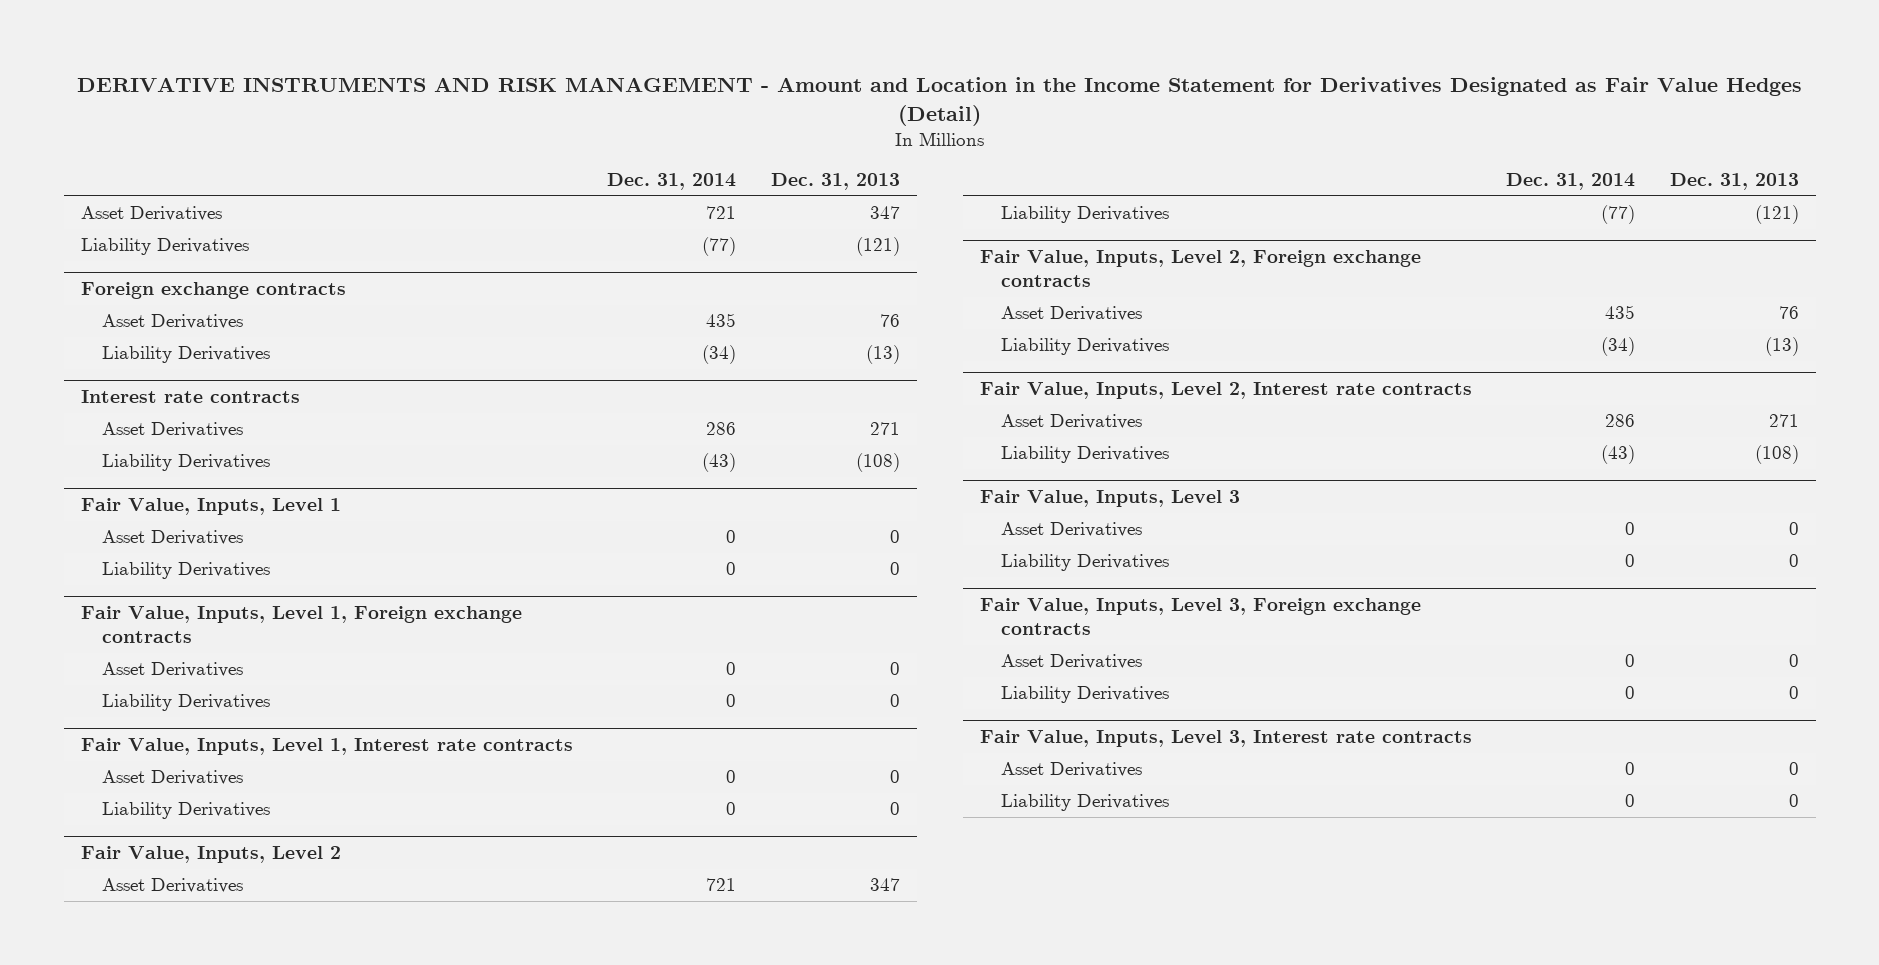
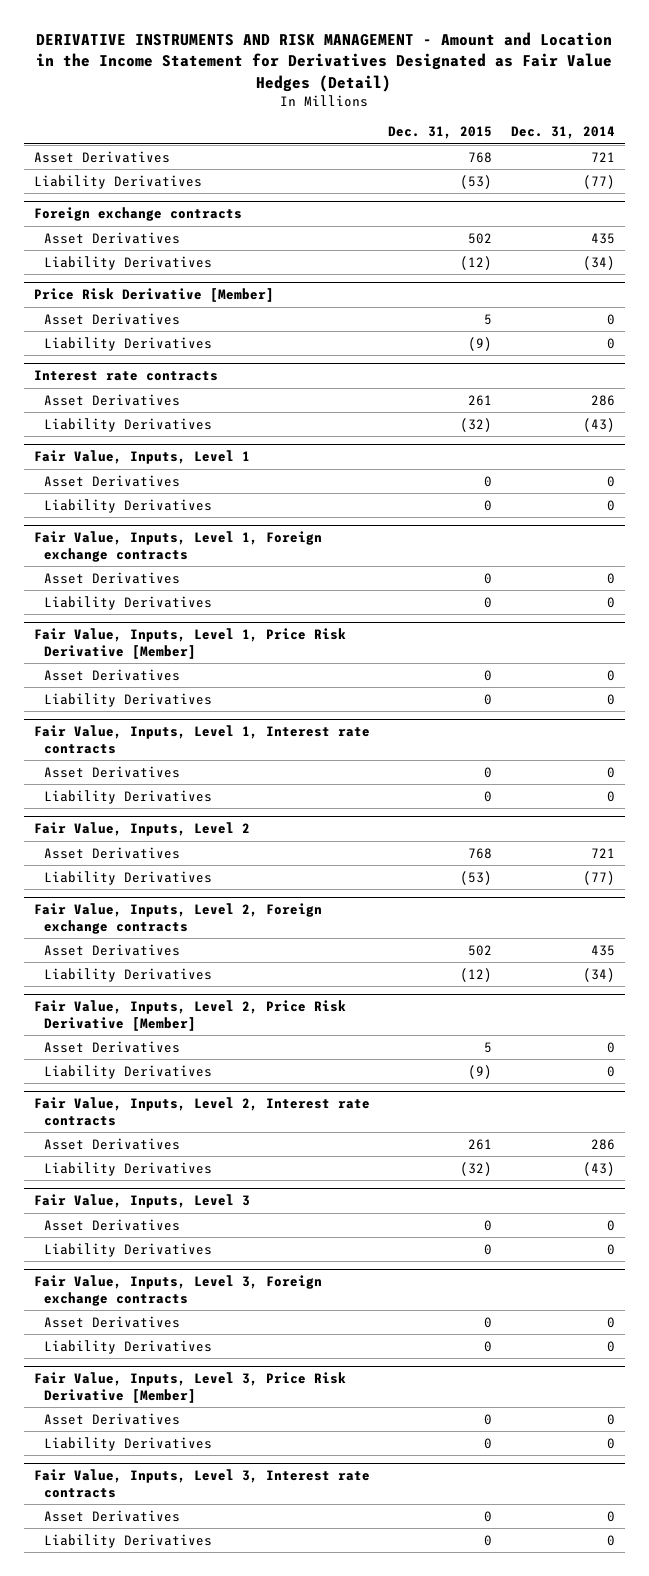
- | Dec. 31, 2014 | Dec. 31, 2013
+ | Dec. 31, 2015 | Dec. 31, 2014
+ Price Risk Derivative [Member]
+ Asset Derivatives | 5 | 0
+ Liability Derivatives | (9) | 0
+ Fair Value, Inputs, Level 1, Price Risk Derivative [Member]
+ Asset Derivatives | 0 | 0
+ Liability Derivatives | 0 | 0
+ Fair Value, Inputs, Level 2, Price Risk Derivative [Member]
+ Asset Derivatives | 5 | 0
+ Liability Derivatives | (9) | 0
+ Fair Value, Inputs, Level 3, Price Risk Derivative [Member]
+ Asset Derivatives | 0 | 0
+ Liability Derivatives | 0 | 0

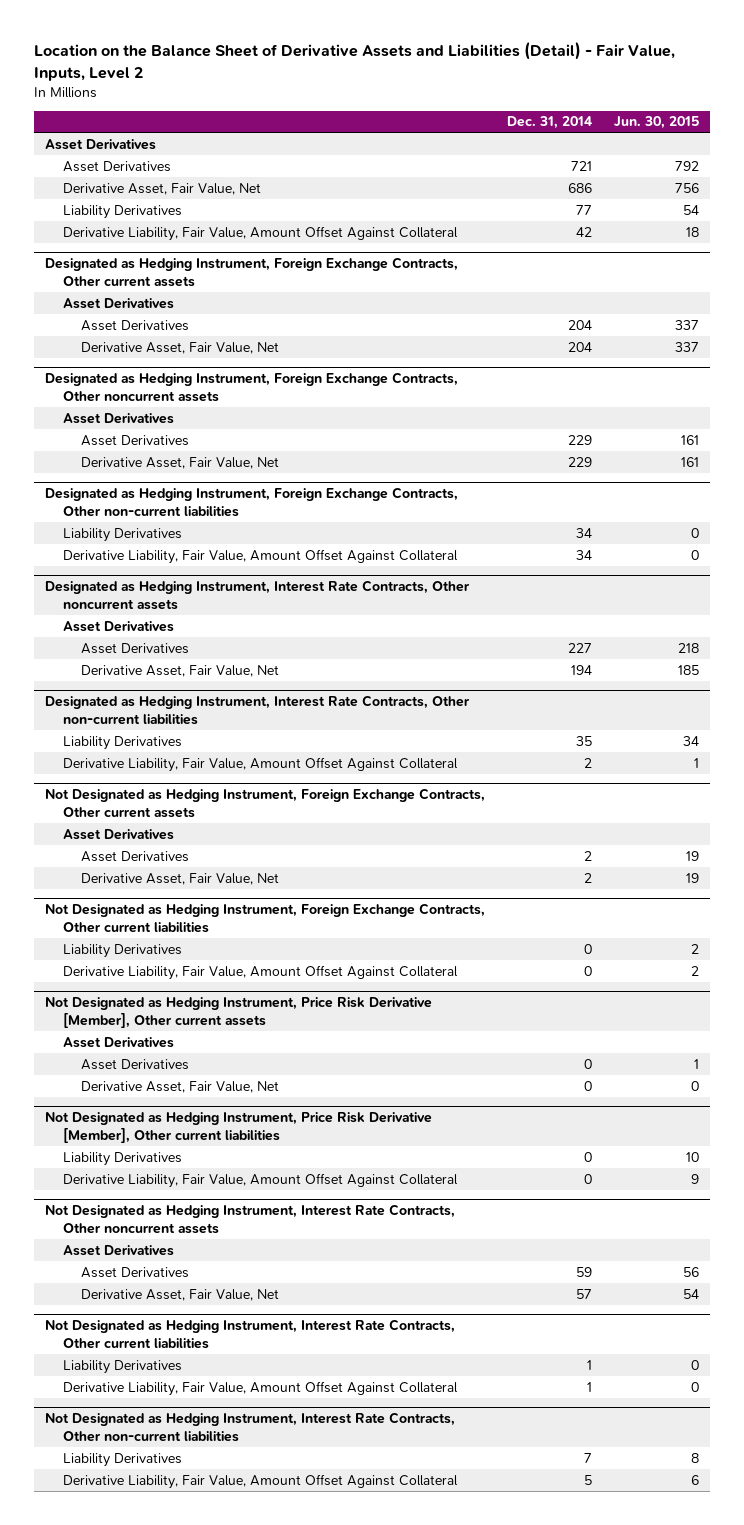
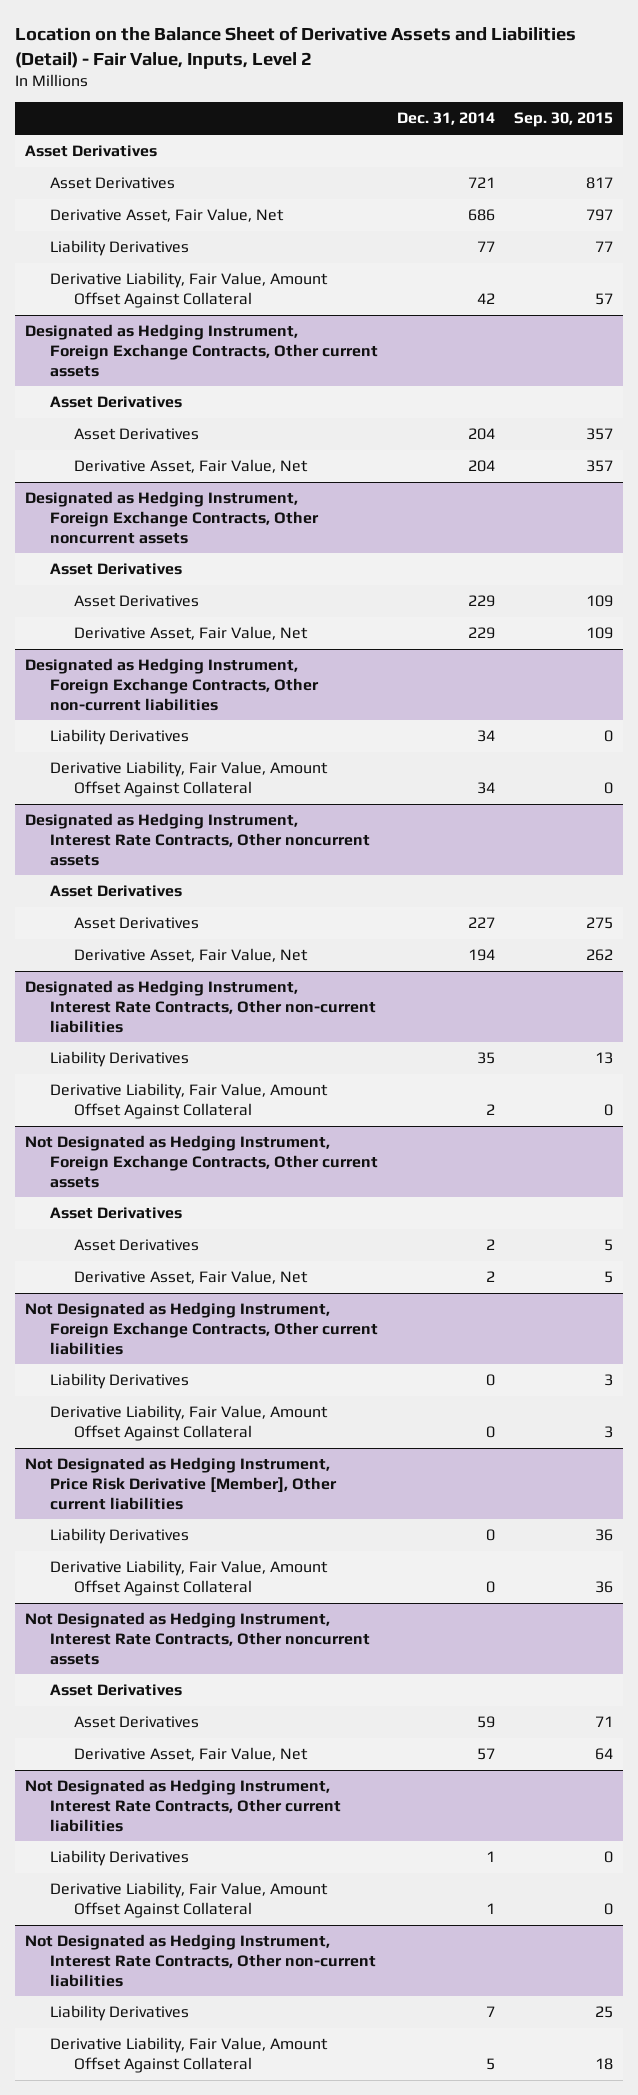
- | Dec. 31, 2014 | Jun. 30, 2015
+ | Dec. 31, 2014 | Sep. 30, 2015
- Not Designated as Hedging Instrument, Price Risk Derivative [Member], Other current assets
- Asset Derivatives
- Asset Derivatives | 0 | 1
- Derivative Asset, Fair Value, Net | 0 | 0

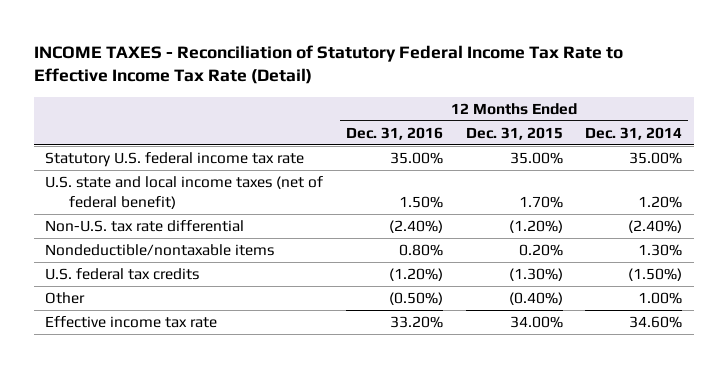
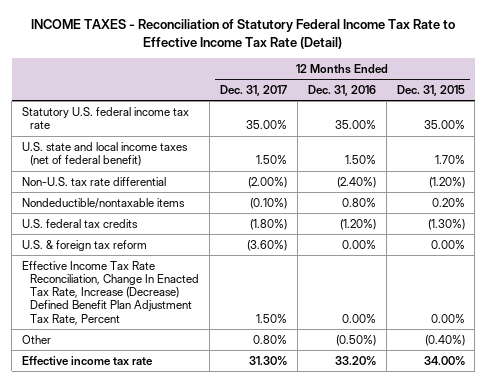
- | 12 Months Ended Dec. 31, 2016 | 12 Months Ended Dec. 31, 2015 | 12 Months Ended Dec. 31, 2014
+ | 12 Months Ended Dec. 31, 2017 | 12 Months Ended Dec. 31, 2016 | 12 Months Ended Dec. 31, 2015
+ U.S. & foreign tax reform | (3.60%) | 0.00% | 0.00%
+ Effective Income Tax Rate Reconciliation, Change In Enacted Tax Rate, Increase (Decrease) Defined Benefit Plan Adjustment Tax Rate, Percent | 1.50% | 0.00% | 0.00%

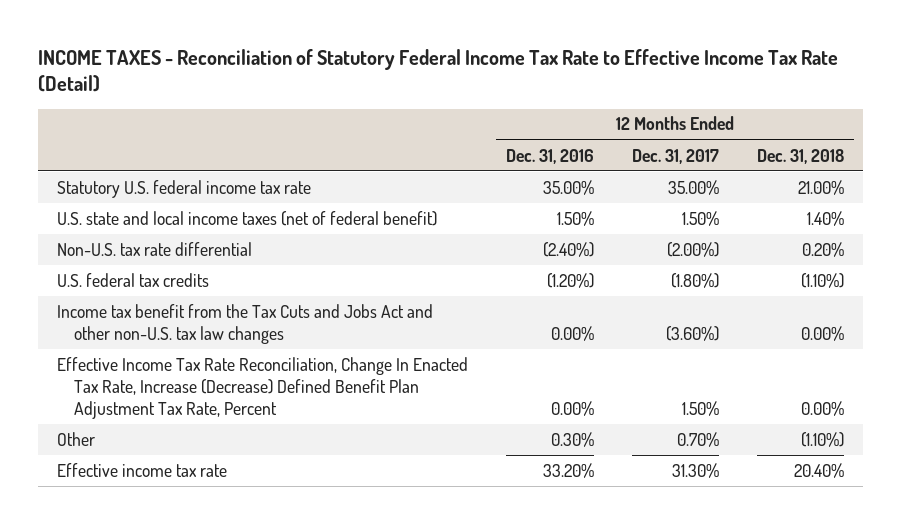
- | 12 Months Ended Dec. 31, 2017 | 12 Months Ended Dec. 31, 2016 | 12 Months Ended Dec. 31, 2015
+ | 12 Months Ended Dec. 31, 2016 | 12 Months Ended Dec. 31, 2017 | 12 Months Ended Dec. 31, 2018
- Nondeductible/nontaxable items | (0.10%) | 0.80% | 0.20%
- U.S. & foreign tax reform | (3.60%) | 0.00% | 0.00%
+ Income tax benefit from the Tax Cuts and Jobs Act and other non-U.S. tax law changes | 0.00% | (3.60%) | 0.00%
- Other | 0.80% | (0.50%) | (0.40%)
+ Other | 0.30% | 0.70% | (1.10%)

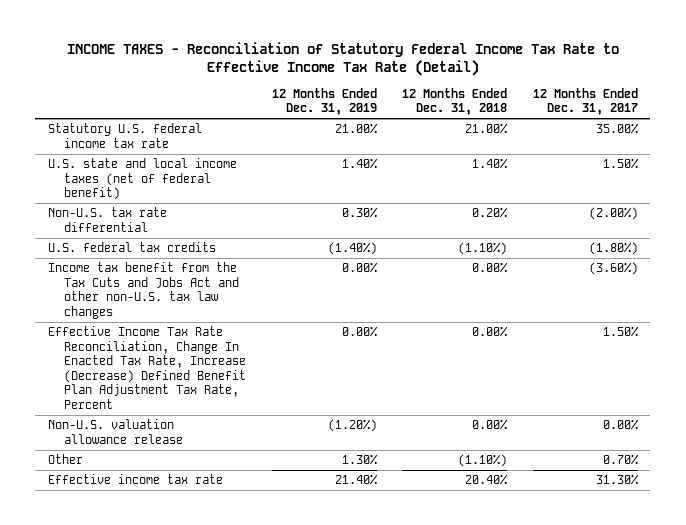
- | 12 Months Ended Dec. 31, 2016 | 12 Months Ended Dec. 31, 2017 | 12 Months Ended Dec. 31, 2018
+ | 12 Months Ended Dec. 31, 2019 | 12 Months Ended Dec. 31, 2018 | 12 Months Ended Dec. 31, 2017
+ Non-U.S. valuation allowance release | (1.20%) | 0.00% | 0.00%

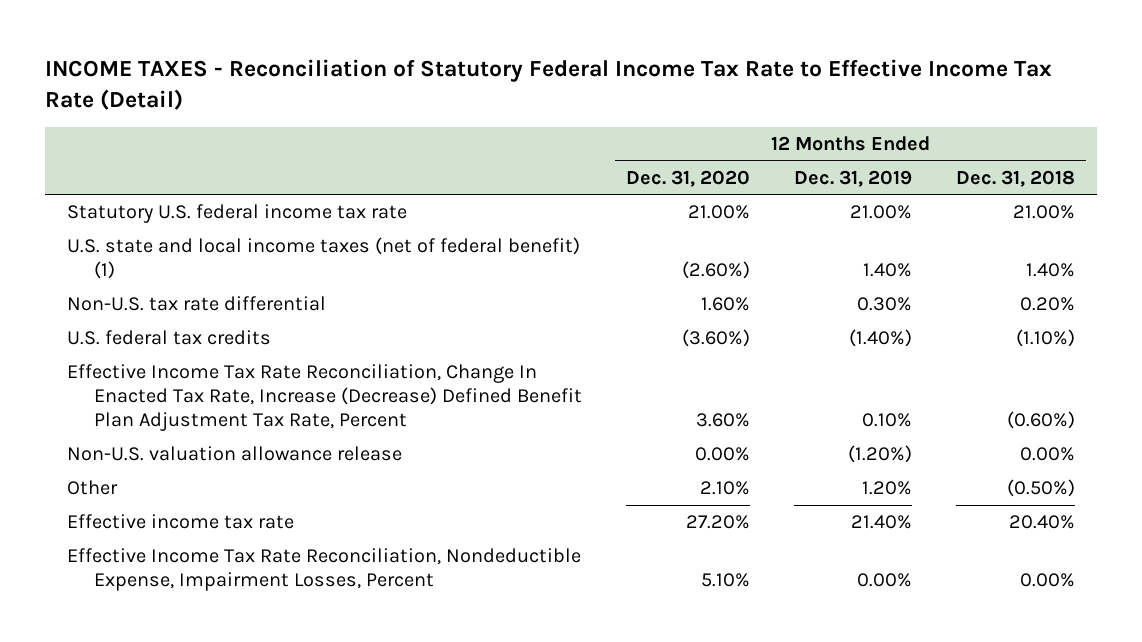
- | 12 Months Ended Dec. 31, 2019 | 12 Months Ended Dec. 31, 2018 | 12 Months Ended Dec. 31, 2017
+ | 12 Months Ended Dec. 31, 2020 | 12 Months Ended Dec. 31, 2019 | 12 Months Ended Dec. 31, 2018
- U.S. state and local income taxes (net of federal benefit) | 1.40% | 1.40% | 1.50%
+ U.S. state and local income taxes (net of federal benefit) (1) | (2.60%) | 1.40% | 1.40%
- Income tax benefit from the Tax Cuts and Jobs Act and other non-U.S. tax law changes | 0.00% | 0.00% | (3.60%)
- Effective Income Tax Rate Reconciliation, Change In Enacted Tax Rate, Increase (Decrease) Defined Benefit Plan Adjustment Tax Rate, Percent | 0.00% | 0.00% | 1.50%
+ Effective Income Tax Rate Reconciliation, Change In Enacted Tax Rate, Increase (Decrease) Defined Benefit Plan Adjustment Tax Rate, Percent | 3.60% | 0.10% | (0.60%)
- Other | 1.30% | (1.10%) | 0.70%
+ Other | 2.10% | 1.20% | (0.50%)
+ Effective Income Tax Rate Reconciliation, Nondeductible Expense, Impairment Losses, Percent | 5.10% | 0.00% | 0.00%

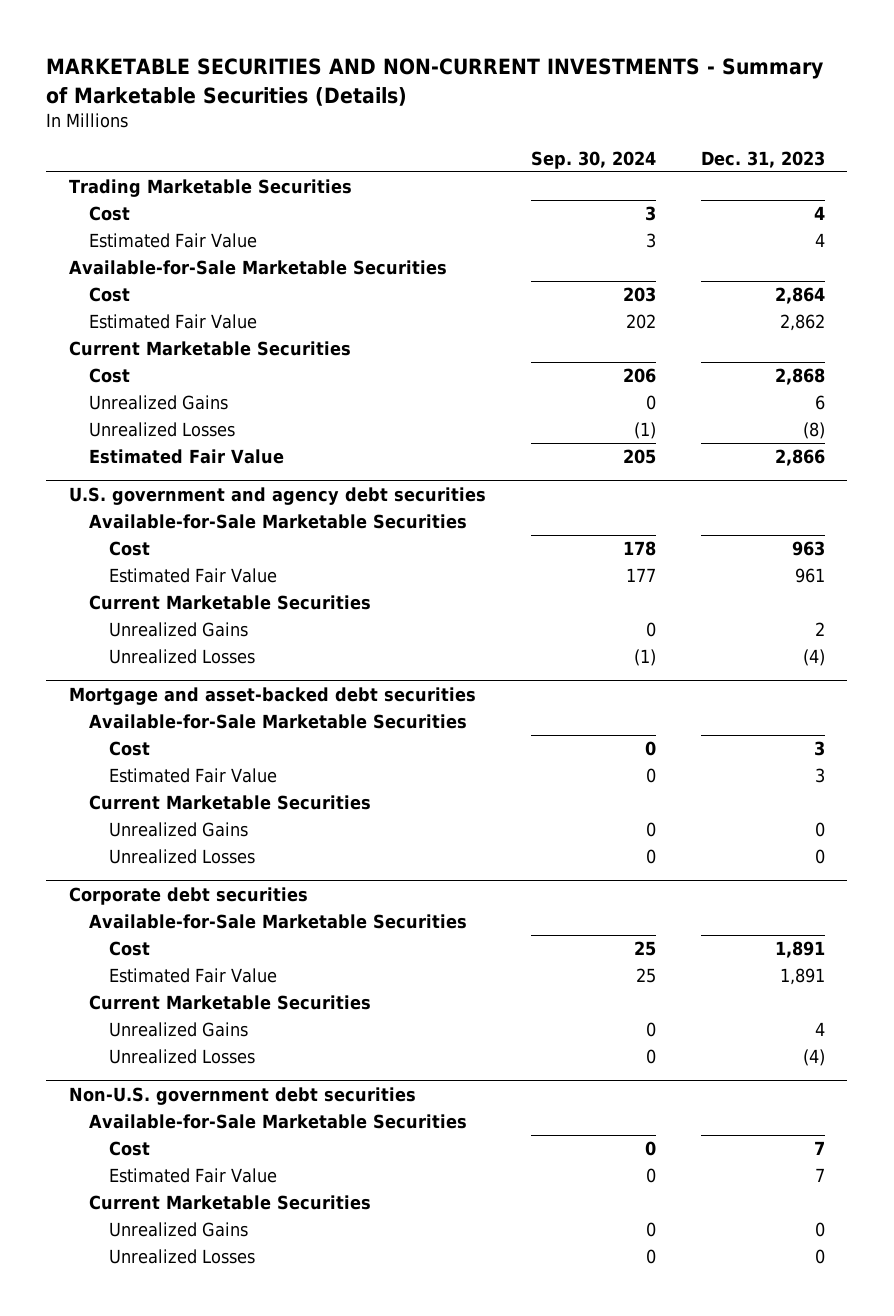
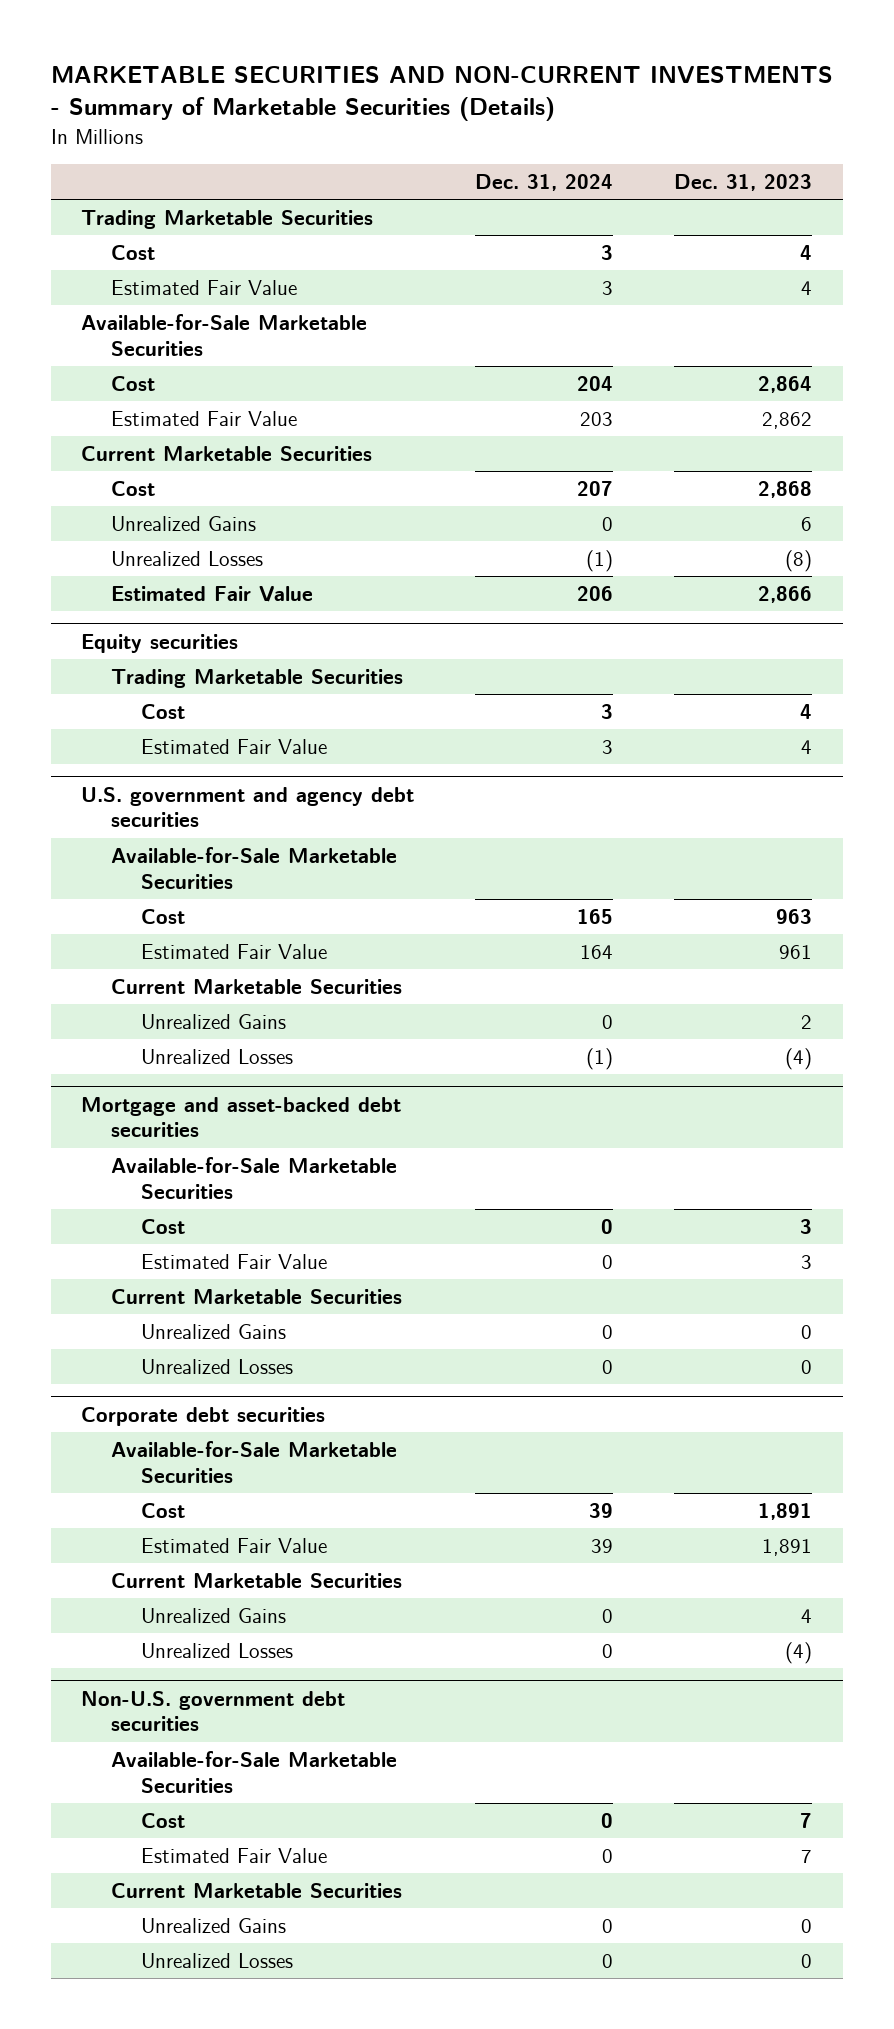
- | Sep. 30, 2024 | Dec. 31, 2023
+ | Dec. 31, 2024 | Dec. 31, 2023
+ Equity securities
+ Trading Marketable Securities
+ Cost | 3 | 4
+ Estimated Fair Value | 3 | 4

